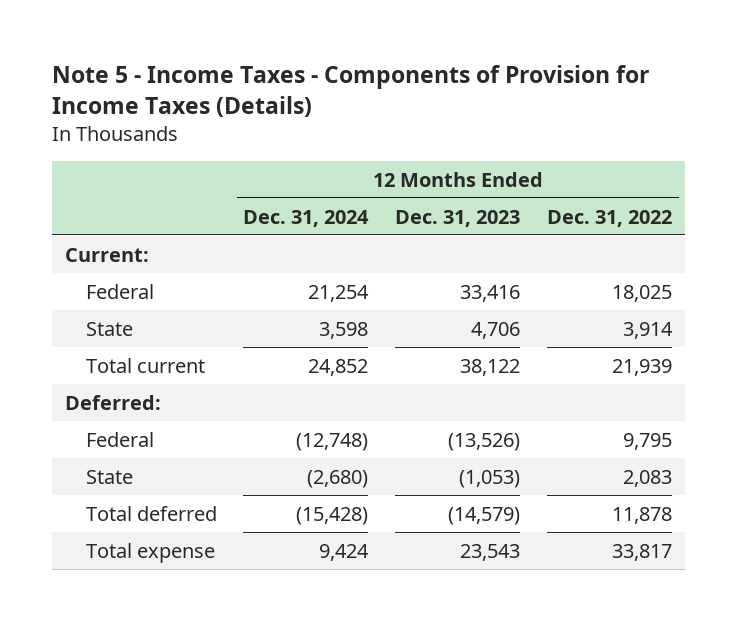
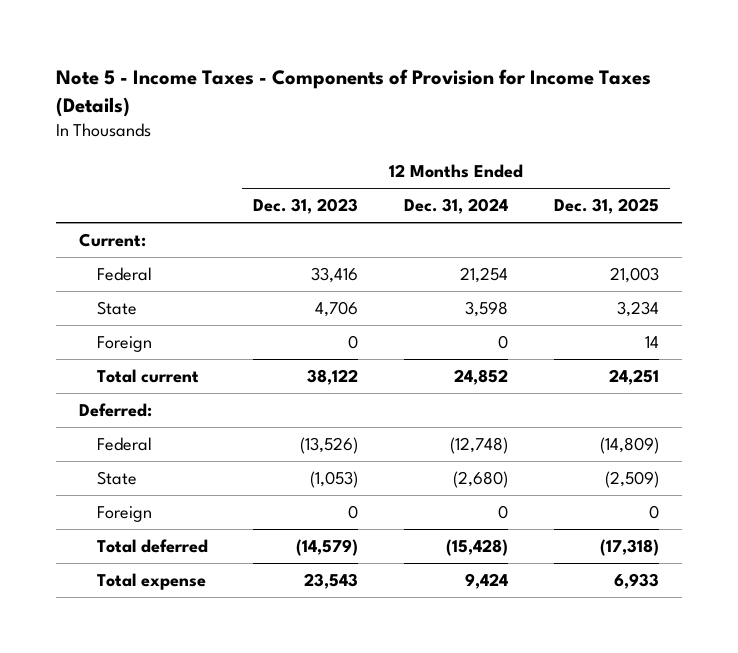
- | 12 Months Ended Dec. 31, 2024 | 12 Months Ended Dec. 31, 2023 | 12 Months Ended Dec. 31, 2022
+ | 12 Months Ended Dec. 31, 2023 | 12 Months Ended Dec. 31, 2024 | 12 Months Ended Dec. 31, 2025
+ Foreign | 0 | 0 | 14
+ Foreign | 0 | 0 | 0

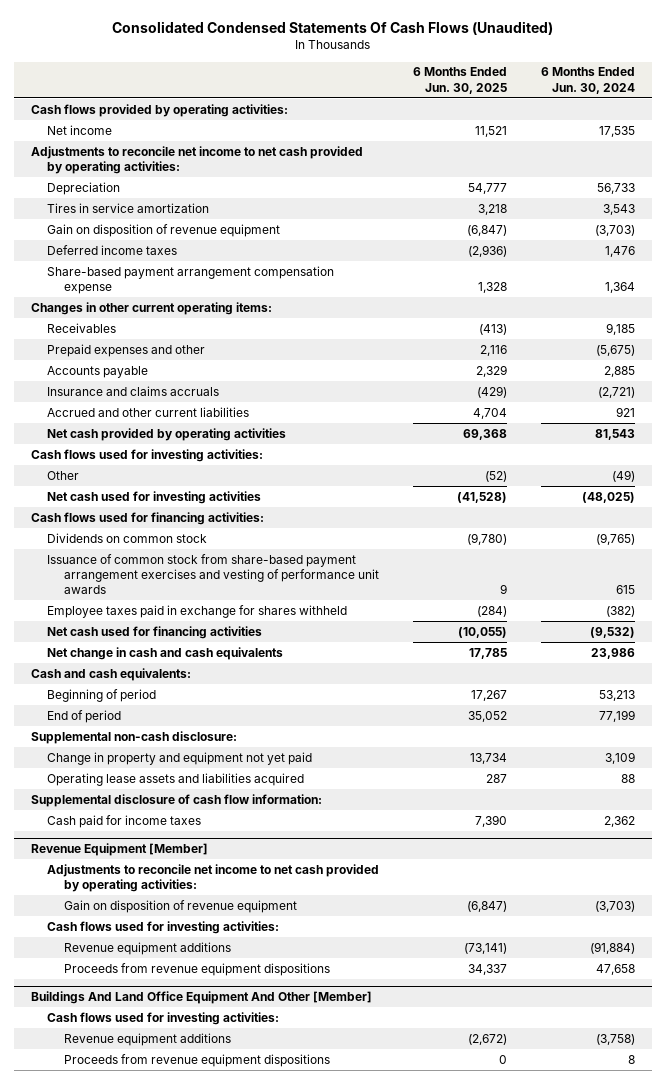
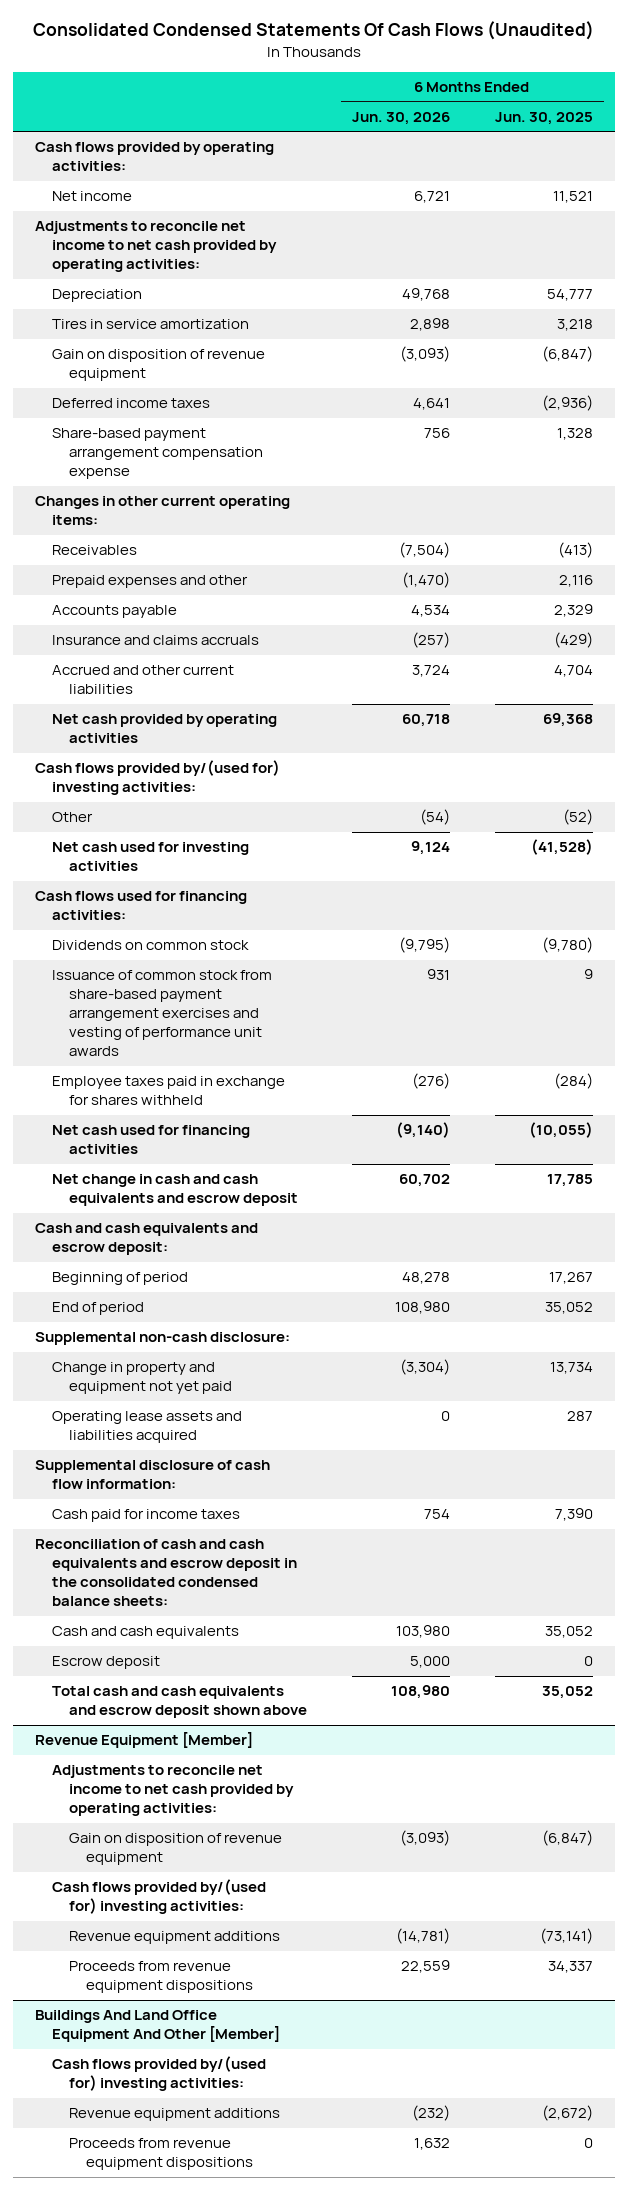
- | 6 Months Ended Jun. 30, 2025 | 6 Months Ended Jun. 30, 2024
+ | 6 Months Ended Jun. 30, 2026 | 6 Months Ended Jun. 30, 2025
- Cash flows used for investing activities:
+ Cash flows provided by/(used for) investing activities:
- Net change in cash and cash equivalents | 17,785 | 23,986
- Cash and cash equivalents:
+ Net change in cash and cash equivalents and escrow deposit | 60,702 | 17,785
+ Cash and cash equivalents and escrow deposit:
+ Reconciliation of cash and cash equivalents and escrow deposit in the consolidated condensed balance sheets:
+ Cash and cash equivalents | 103,980 | 35,052
+ Escrow deposit | 5,000 | 0
+ Total cash and cash equivalents and escrow deposit shown above | 108,980 | 35,052
@ Revenue Equipment [Member]
- Cash flows used for investing activities:
+ Cash flows provided by/(used for) investing activities:
@ Buildings And Land Office Equipment And Other [Member]
- Cash flows used for investing activities:
+ Cash flows provided by/(used for) investing activities:

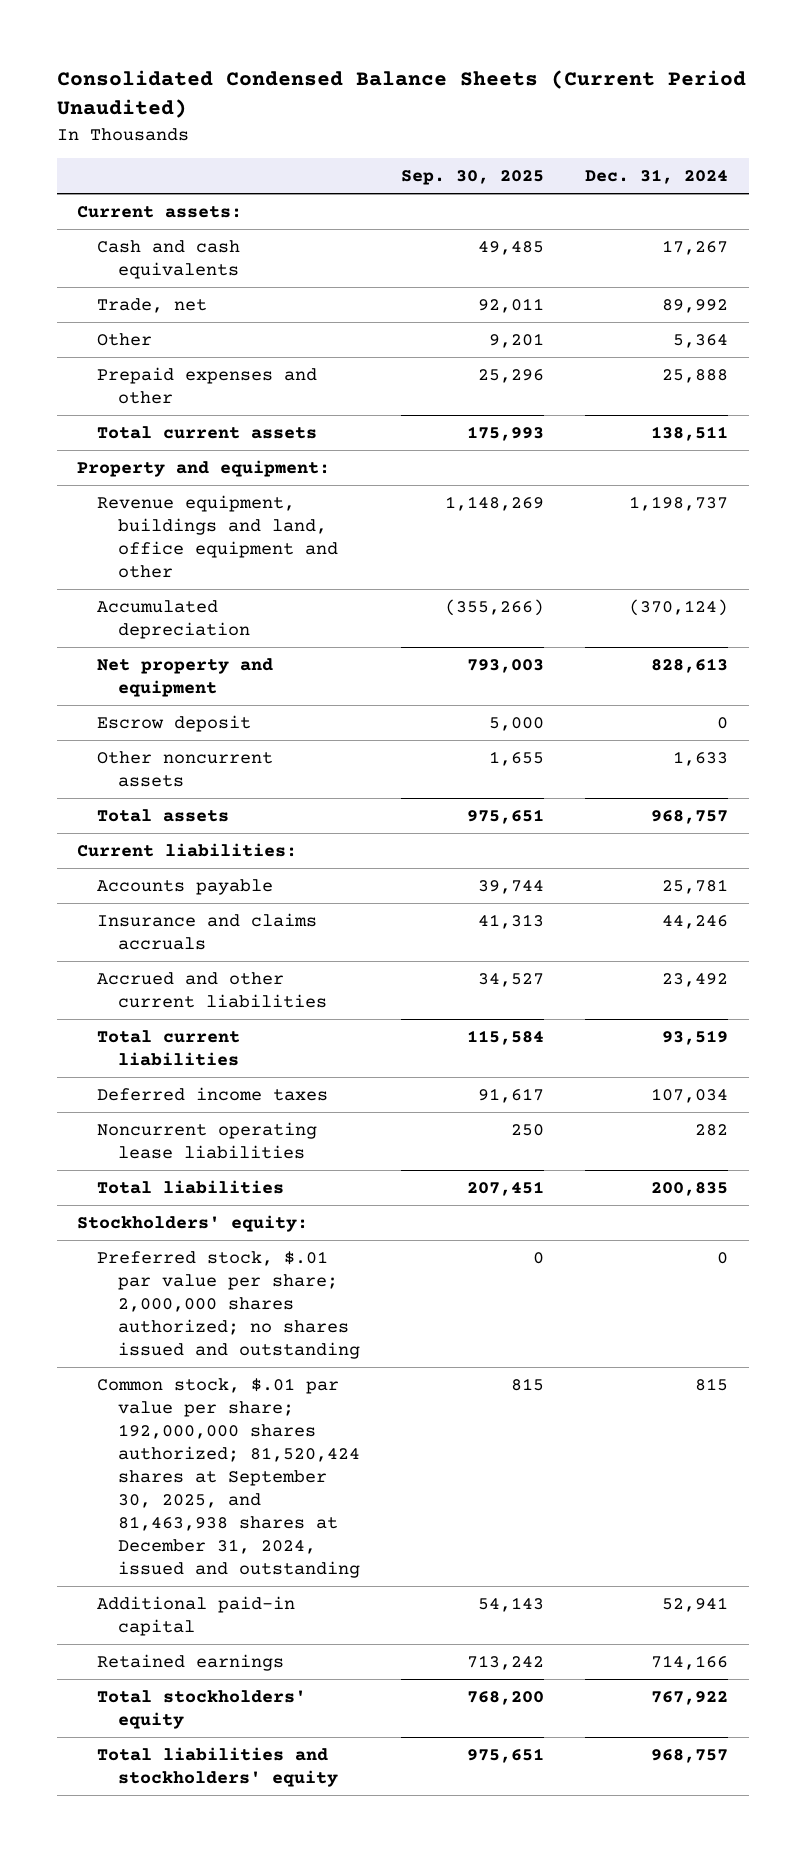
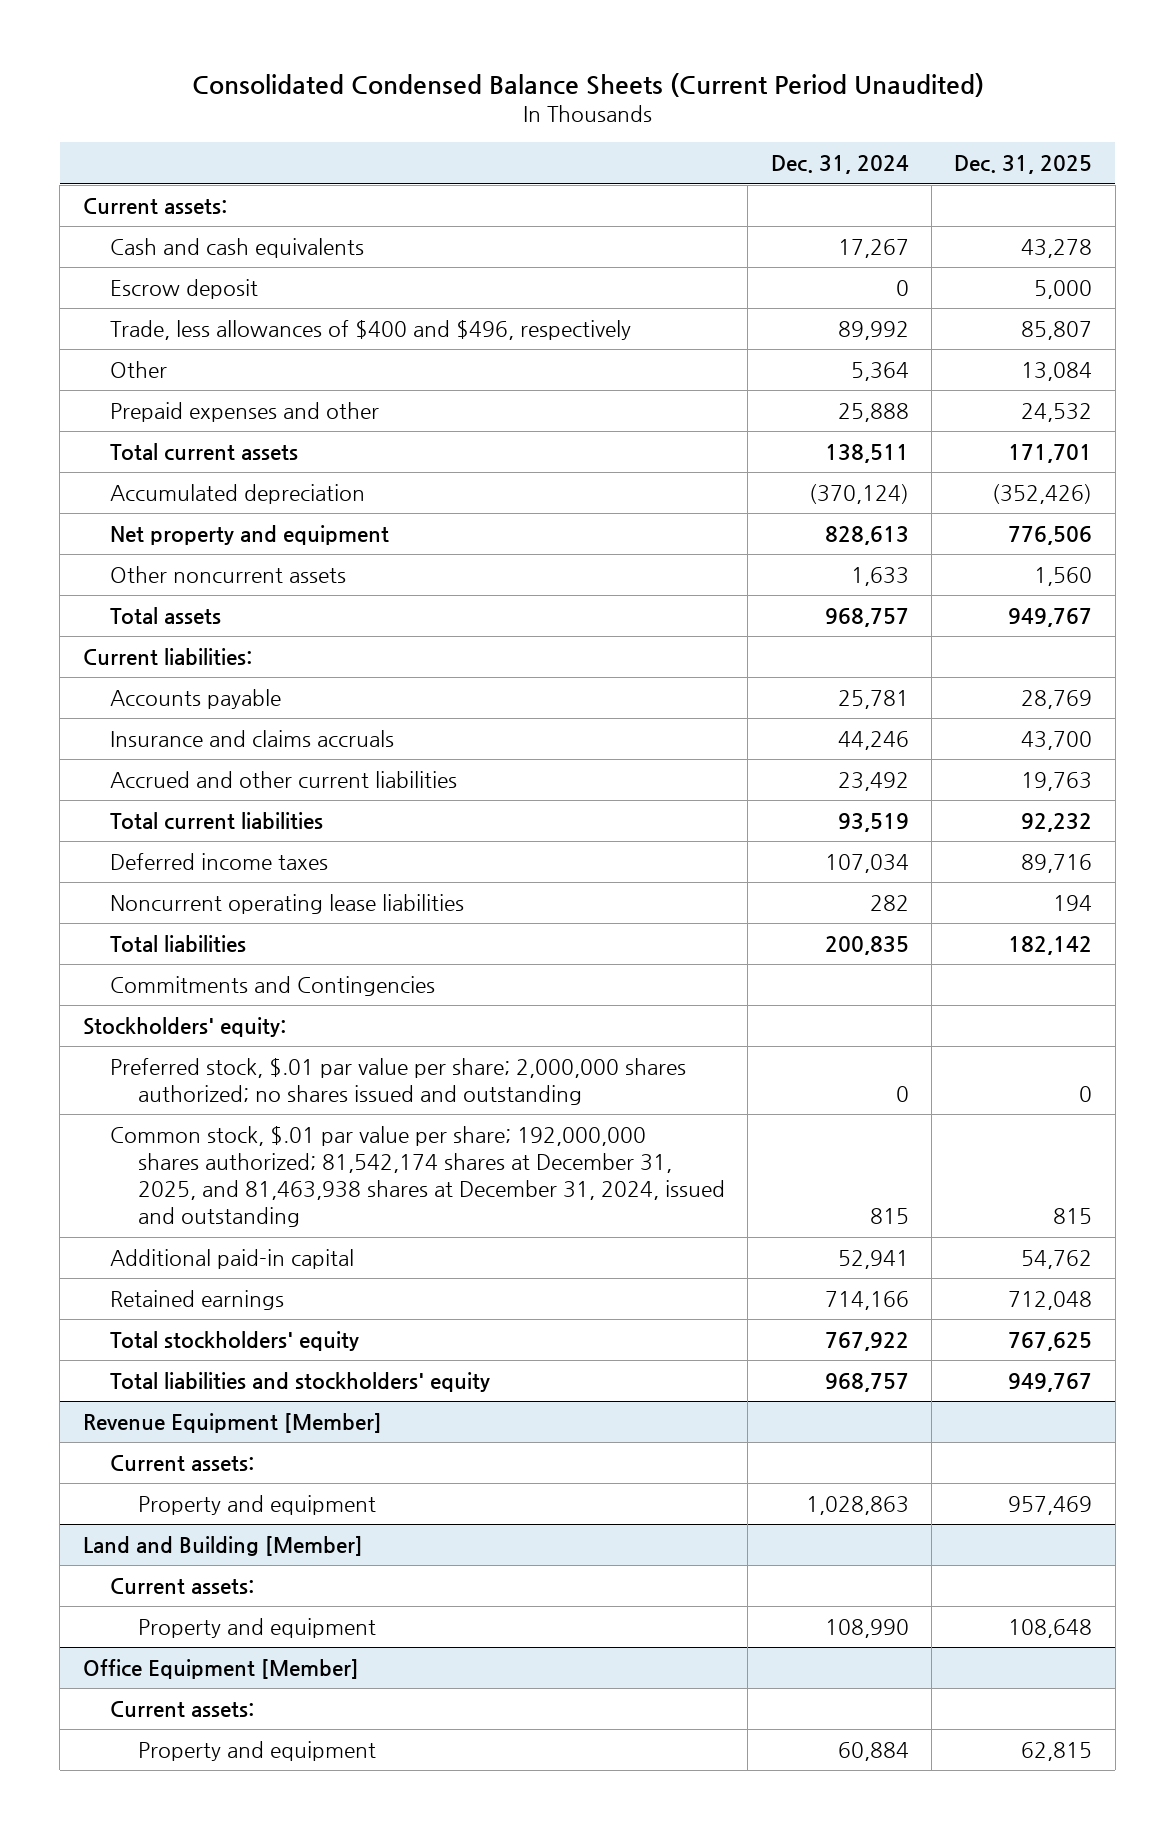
- | Sep. 30, 2025 | Dec. 31, 2024
+ | Dec. 31, 2024 | Dec. 31, 2025
- Trade, net | 92,011 | 89,992
moved up: Escrow deposit | 0 | 5,000
+ Trade, less allowances of $400 and $496, respectively | 89,992 | 85,807
- Property and equipment:
- Revenue equipment, buildings and land, office equipment and other | 1,148,269 | 1,198,737
+ Commitments and Contingencies
- Common stock, $.01 par value per share; 192,000,000 shares authorized; 81,520,424 shares at September 30, 2025, and 81,463,938 shares at December 31, 2024, issued and outstanding | 815 | 815
+ Common stock, $.01 par value per share; 192,000,000 shares authorized; 81,542,174 shares at December 31, 2025, and 81,463,938 shares at December 31, 2024, issued and outstanding | 815 | 815
+ Revenue Equipment [Member]
+ Current assets:
+ Property and equipment | 1,028,863 | 957,469
+ Land and Building [Member]
+ Current assets:
+ Property and equipment | 108,990 | 108,648
+ Office Equipment [Member]
+ Current assets:
+ Property and equipment | 60,884 | 62,815

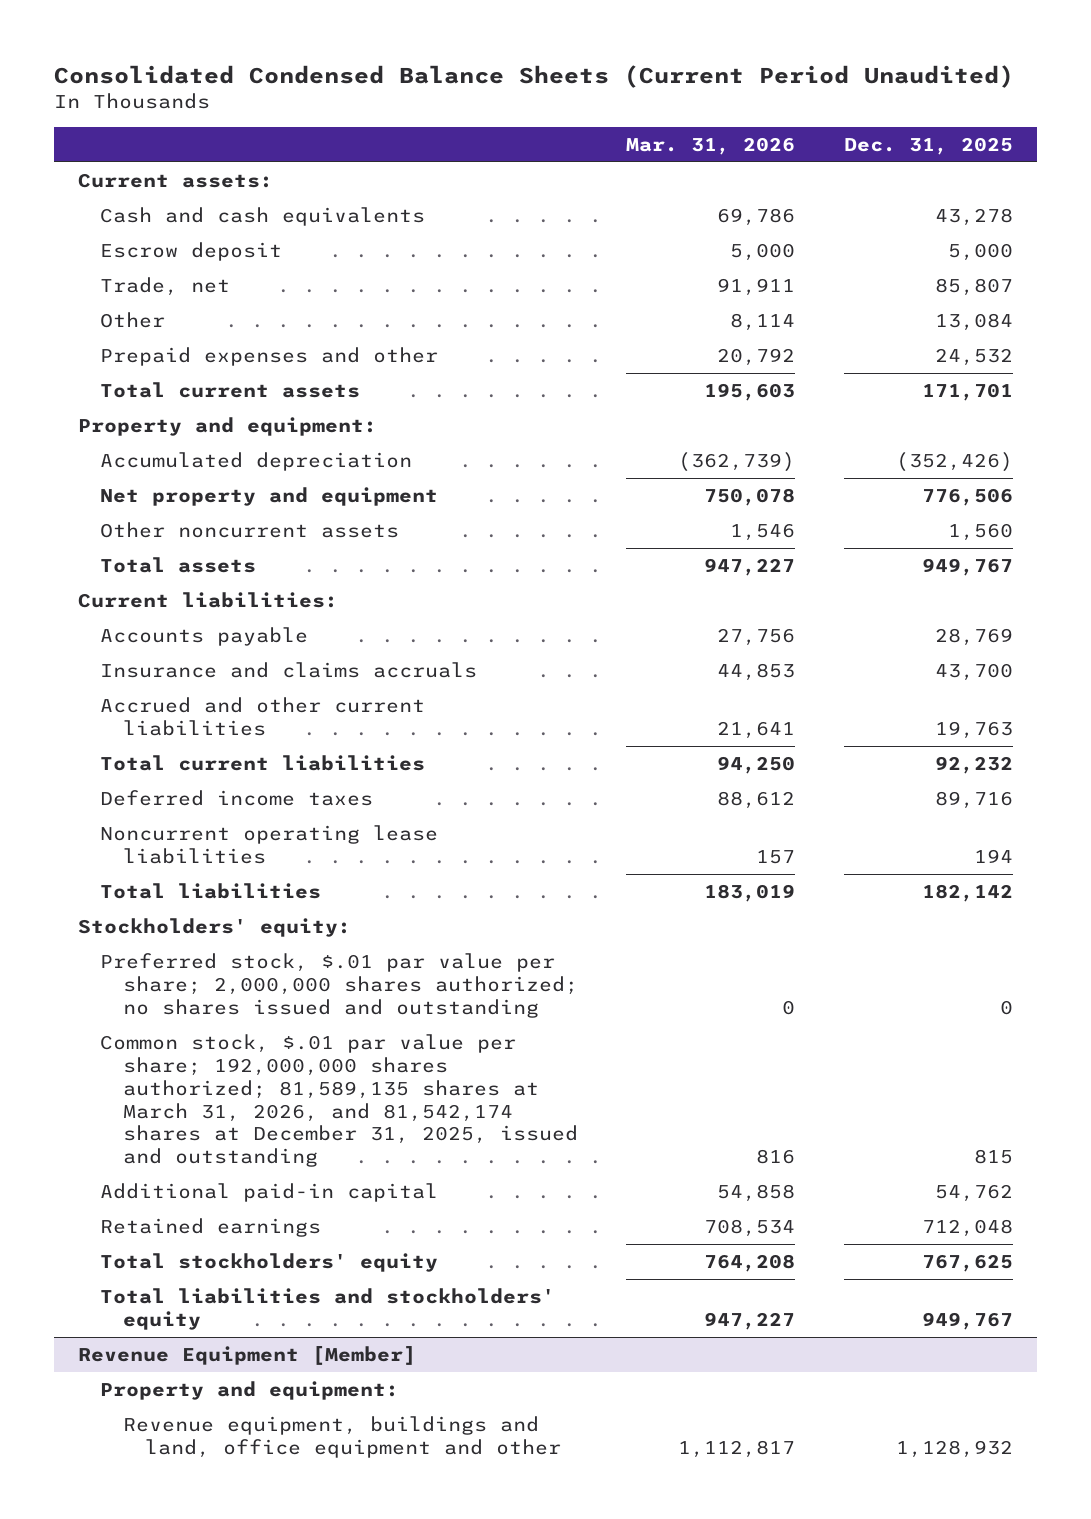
- | Dec. 31, 2024 | Dec. 31, 2025
+ | Mar. 31, 2026 | Dec. 31, 2025
- Trade, less allowances of $400 and $496, respectively | 89,992 | 85,807
+ Trade, net | 91,911 | 85,807
+ Property and equipment:
- Commitments and Contingencies
- Common stock, $.01 par value per share; 192,000,000 shares authorized; 81,542,174 shares at December 31, 2025, and 81,463,938 shares at December 31, 2024, issued and outstanding | 815 | 815
+ Common stock, $.01 par value per share; 192,000,000 shares authorized; 81,589,135 shares at March 31, 2026, and 81,542,174 shares at December 31, 2025, issued and outstanding | 816 | 815
@ Revenue Equipment [Member]
- Current assets:
- Property and equipment | 1,028,863 | 957,469
- Land and Building [Member]
- Current assets:
- Property and equipment | 108,990 | 108,648
- Office Equipment [Member]
- Current assets:
- Property and equipment | 60,884 | 62,815
@ Revenue Equipment [Member]
+ Property and equipment:
+ Revenue equipment, buildings and land, office equipment and other | 1,112,817 | 1,128,932

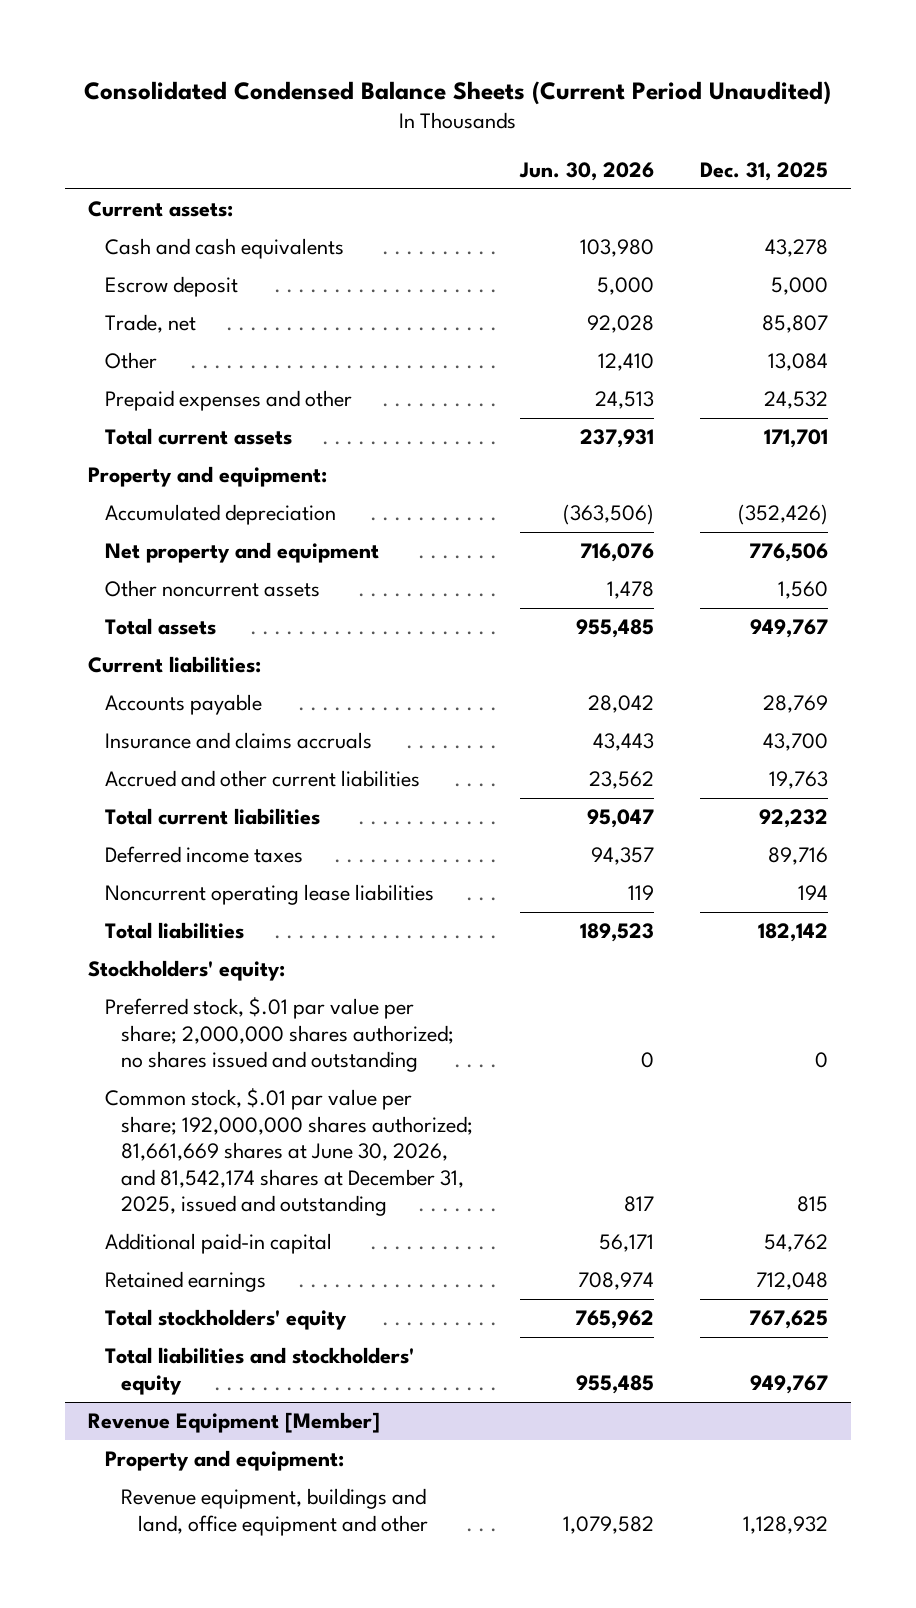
- | Mar. 31, 2026 | Dec. 31, 2025
+ | Jun. 30, 2026 | Dec. 31, 2025
- Common stock, $.01 par value per share; 192,000,000 shares authorized; 81,589,135 shares at March 31, 2026, and 81,542,174 shares at December 31, 2025, issued and outstanding | 816 | 815
+ Common stock, $.01 par value per share; 192,000,000 shares authorized; 81,661,669 shares at June 30, 2026, and 81,542,174 shares at December 31, 2025, issued and outstanding | 817 | 815

